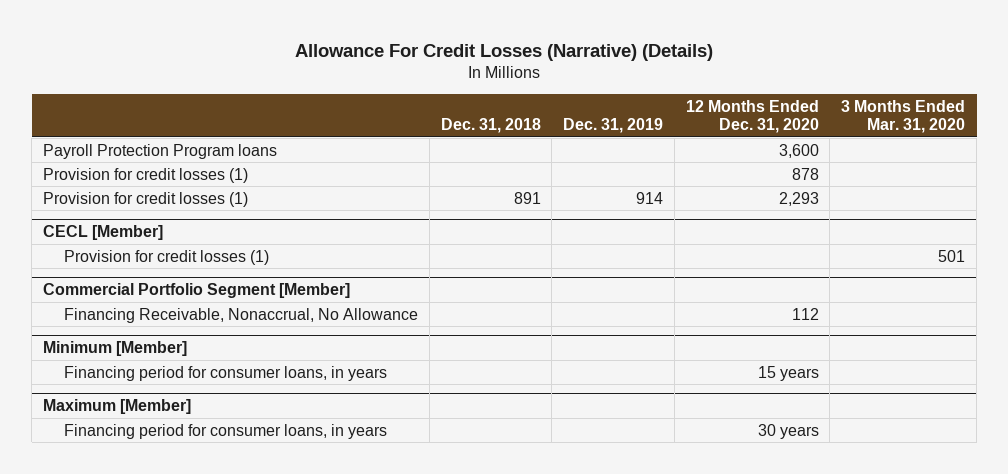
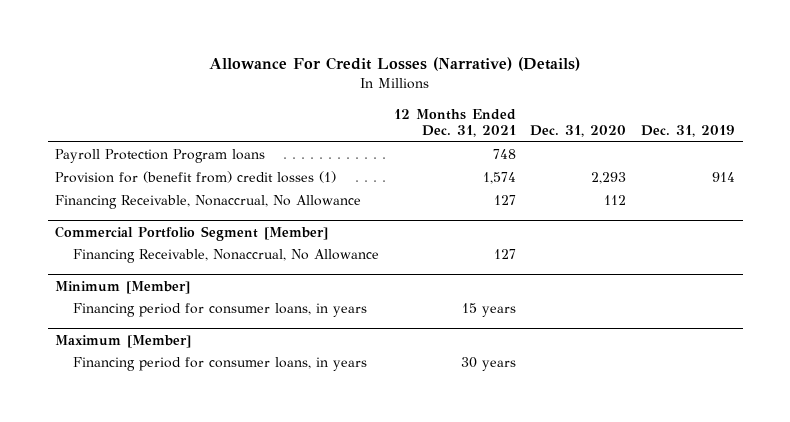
- | Dec. 31, 2018 | Dec. 31, 2019 | 12 Months Ended Dec. 31, 2020 | 3 Months Ended Mar. 31, 2020
+ | 12 Months Ended Dec. 31, 2021 | Dec. 31, 2020 | Dec. 31, 2019
- Provision for credit losses (1) | | | 878 |
- Provision for credit losses (1) | 891 | 914 | 2,293 |
- CECL [Member]
- Provision for credit losses (1) | | | | 501
+ Provision for (benefit from) credit losses (1) | 1,574 | 2,293 | 914
+ Financing Receivable, Nonaccrual, No Allowance | 127 | 112 |

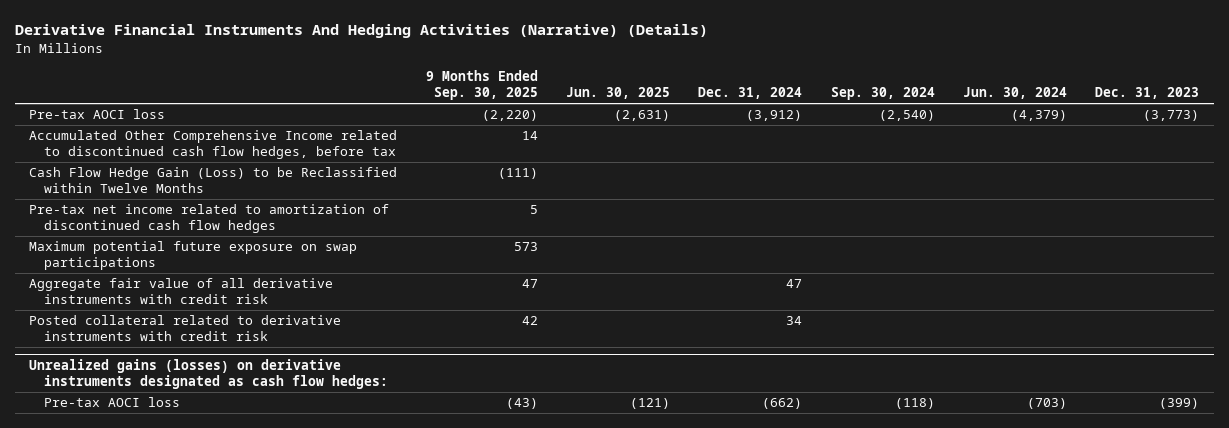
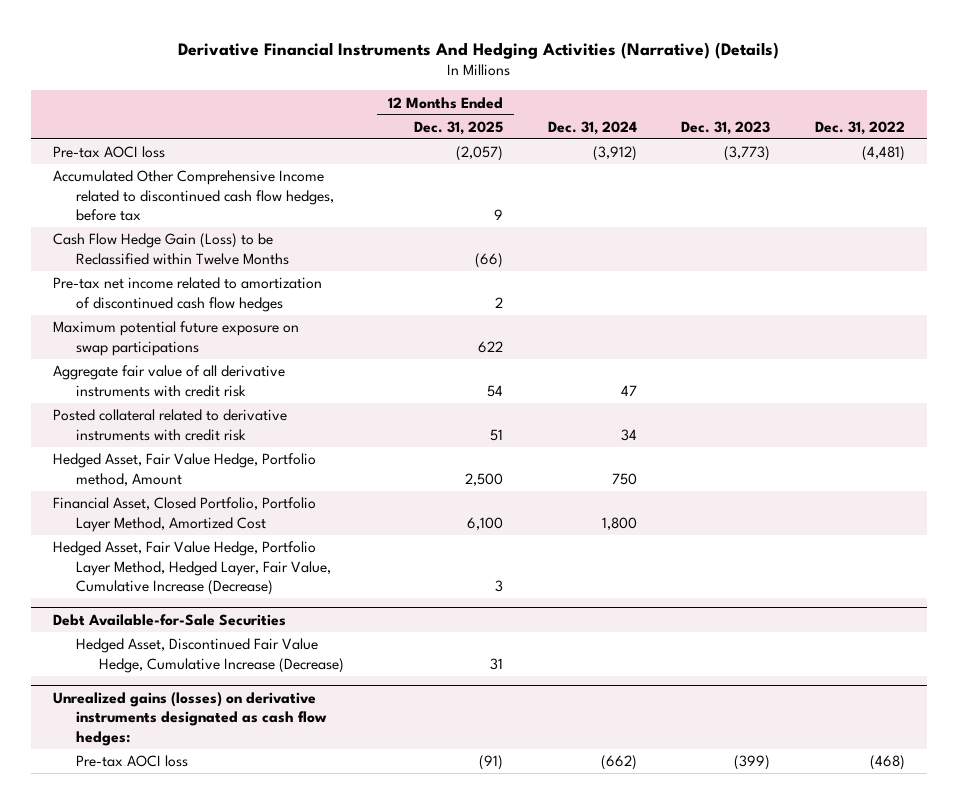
- | 9 Months Ended Sep. 30, 2025 | Jun. 30, 2025 | Dec. 31, 2024 | Sep. 30, 2024 | Jun. 30, 2024 | Dec. 31, 2023
+ | 12 Months Ended Dec. 31, 2025 | Dec. 31, 2024 | Dec. 31, 2023 | Dec. 31, 2022
+ Hedged Asset, Fair Value Hedge, Portfolio method, Amount | 2,500 | 750 | |
+ Financial Asset, Closed Portfolio, Portfolio Layer Method, Amortized Cost | 6,100 | 1,800 | |
+ Hedged Asset, Fair Value Hedge, Portfolio Layer Method, Hedged Layer, Fair Value, Cumulative Increase (Decrease) | 3 | | |
+ Debt Available-for-Sale Securities
+ Hedged Asset, Discontinued Fair Value Hedge, Cumulative Increase (Decrease) | 31 | | |

